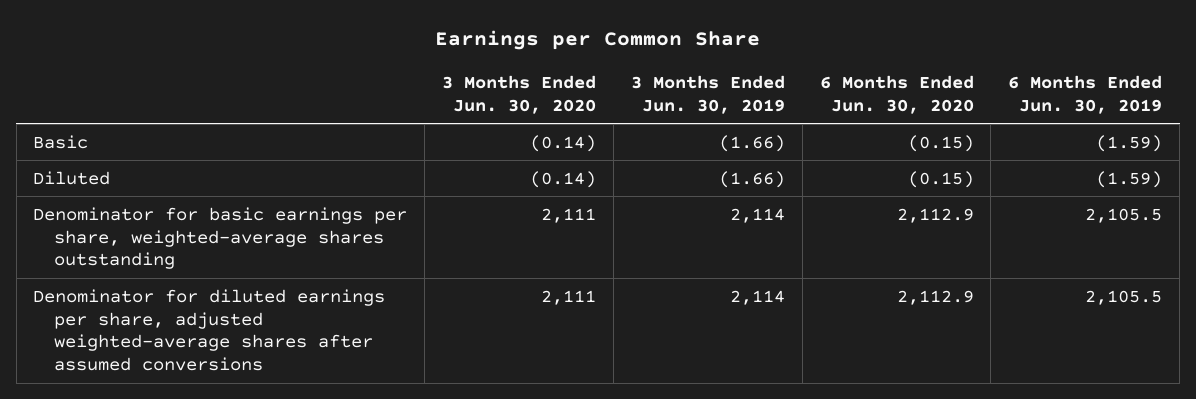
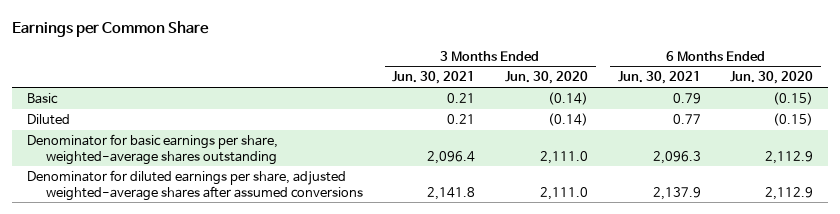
- | 3 Months Ended Jun. 30, 2020 | 3 Months Ended Jun. 30, 2019 | 6 Months Ended Jun. 30, 2020 | 6 Months Ended Jun. 30, 2019
+ | 3 Months Ended Jun. 30, 2021 | 3 Months Ended Jun. 30, 2020 | 6 Months Ended Jun. 30, 2021 | 6 Months Ended Jun. 30, 2020
- Denominator for basic earnings per share, weighted-average shares outstanding | 2,111 | 2,114 | 2,112.9 | 2,105.5
- Denominator for diluted earnings per share, adjusted weighted-average shares after assumed conversions | 2,111 | 2,114 | 2,112.9 | 2,105.5
+ Denominator for basic earnings per share, weighted-average shares outstanding | 2,096.4 | 2,111.0 | 2,096.3 | 2,112.9
+ Denominator for diluted earnings per share, adjusted weighted-average shares after assumed conversions | 2,141.8 | 2,111.0 | 2,137.9 | 2,112.9

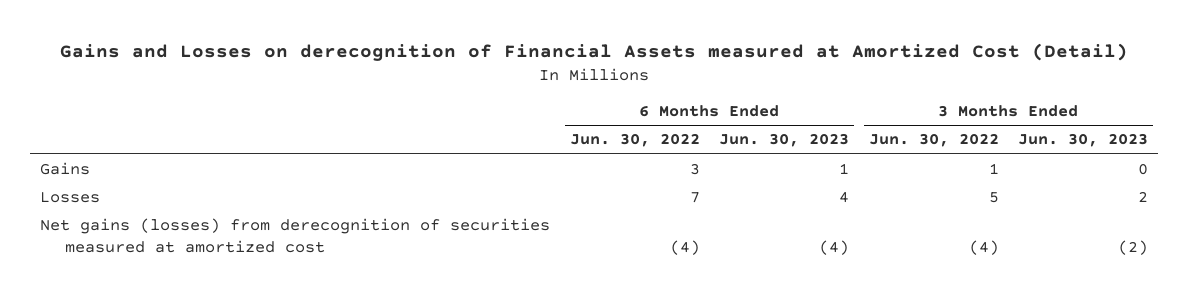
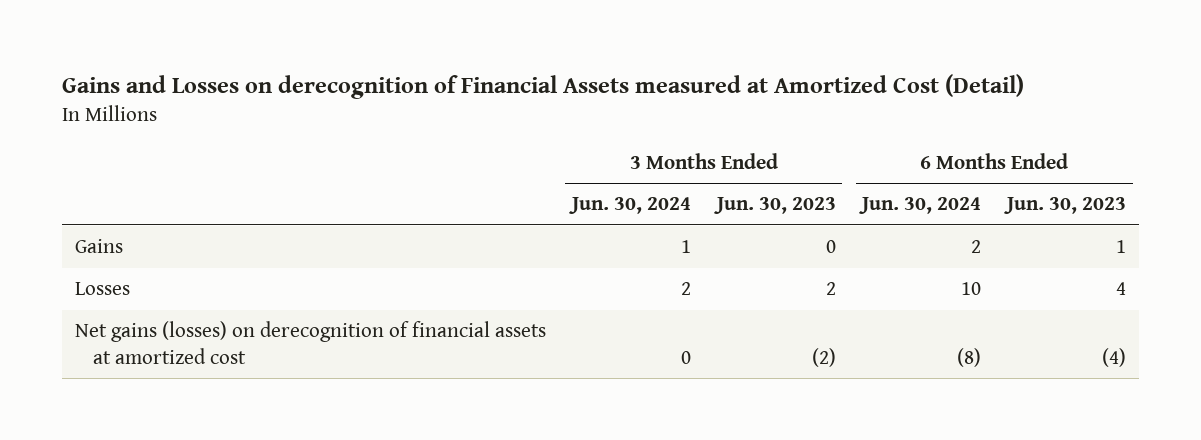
- | 6 Months Ended Jun. 30, 2022 | 6 Months Ended Jun. 30, 2023 | 3 Months Ended Jun. 30, 2022 | 3 Months Ended Jun. 30, 2023
+ | 3 Months Ended Jun. 30, 2024 | 3 Months Ended Jun. 30, 2023 | 6 Months Ended Jun. 30, 2024 | 6 Months Ended Jun. 30, 2023
- Net gains (losses) from derecognition of securities measured at amortized cost | (4) | (4) | (4) | (2)
+ Net gains (losses) on derecognition of financial assets at amortized cost | 0 | (2) | (8) | (4)

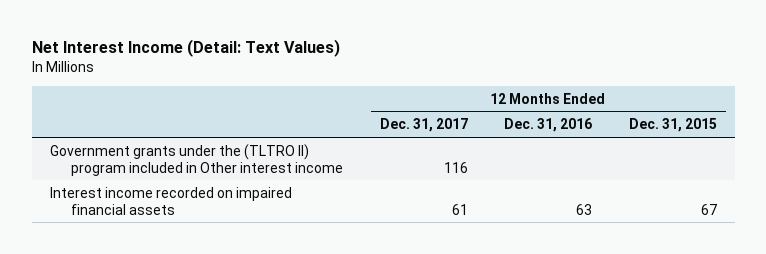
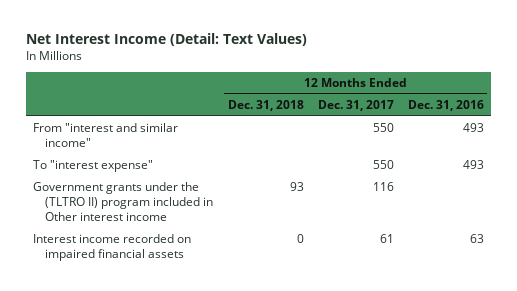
- | 12 Months Ended Dec. 31, 2017 | 12 Months Ended Dec. 31, 2016 | 12 Months Ended Dec. 31, 2015
+ | 12 Months Ended Dec. 31, 2018 | 12 Months Ended Dec. 31, 2017 | 12 Months Ended Dec. 31, 2016
+ From "interest and similar income" | | 550 | 493
+ To "interest expense" | | 550 | 493

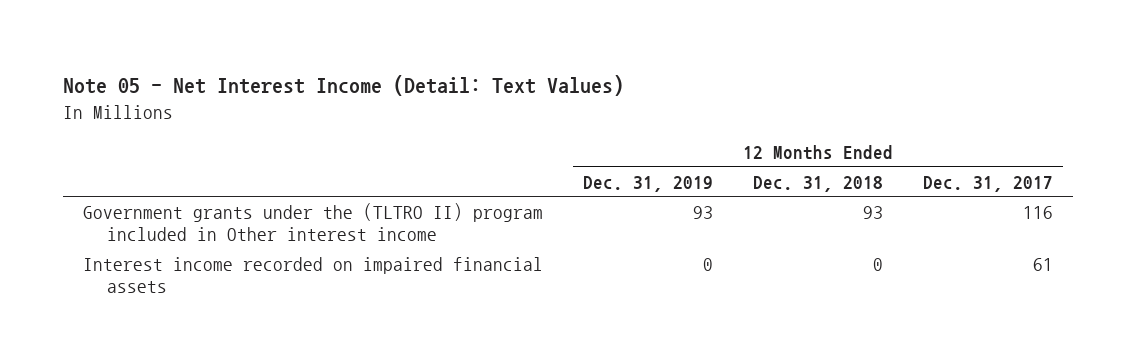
- Net Interest Income (Detail: Text Values)
+ Note 05 - Net Interest Income (Detail: Text Values)
- | 12 Months Ended Dec. 31, 2018 | 12 Months Ended Dec. 31, 2017 | 12 Months Ended Dec. 31, 2016
+ | 12 Months Ended Dec. 31, 2019 | 12 Months Ended Dec. 31, 2018 | 12 Months Ended Dec. 31, 2017
- From "interest and similar income" | | 550 | 493
- To "interest expense" | | 550 | 493

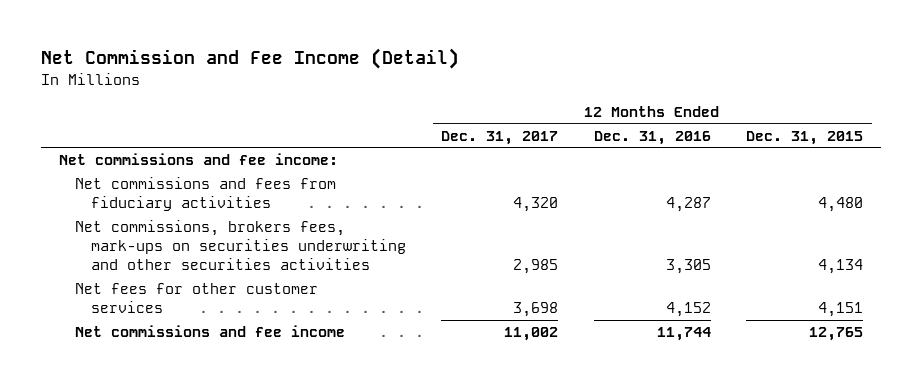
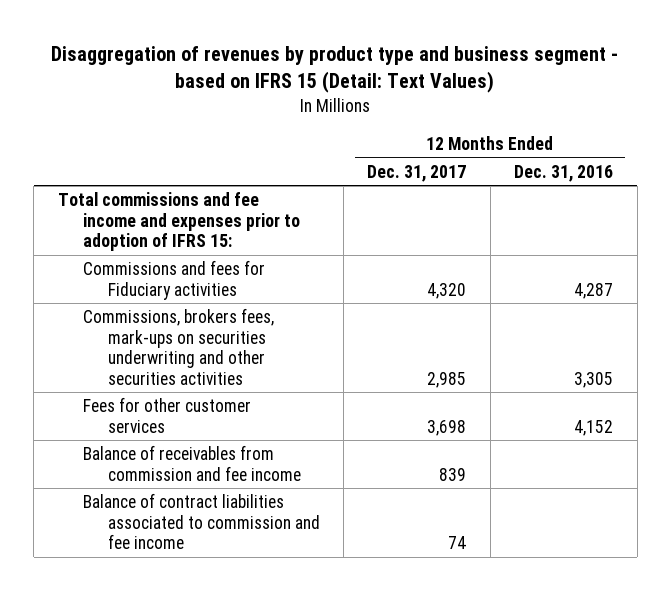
- Net Commission and Fee Income (Detail)
+ Disaggregation of revenues by product type and business segment - based on IFRS 15 (Detail: Text Values)
- | 12 Months Ended Dec. 31, 2017 | 12 Months Ended Dec. 31, 2016 | 12 Months Ended Dec. 31, 2015
+ | 12 Months Ended Dec. 31, 2017 | 12 Months Ended Dec. 31, 2016
- Net commissions and fee income:
- Net commissions and fees from fiduciary activities | 4,320 | 4,287 | 4,480
- Net commissions, brokers fees, mark-ups on securities underwriting and other securities activities | 2,985 | 3,305 | 4,134
- Net fees for other customer services | 3,698 | 4,152 | 4,151
- Net commissions and fee income | 11,002 | 11,744 | 12,765
+ Total commissions and fee income and expenses prior to adoption of IFRS 15:
+ Commissions and fees for Fiduciary activities | 4,320 | 4,287
+ Commissions, brokers fees, mark-ups on securities underwriting and other securities activities | 2,985 | 3,305
+ Fees for other customer services | 3,698 | 4,152
+ Balance of receivables from commission and fee income | 839 |
+ Balance of contract liabilities associated to commission and fee income | 74 |

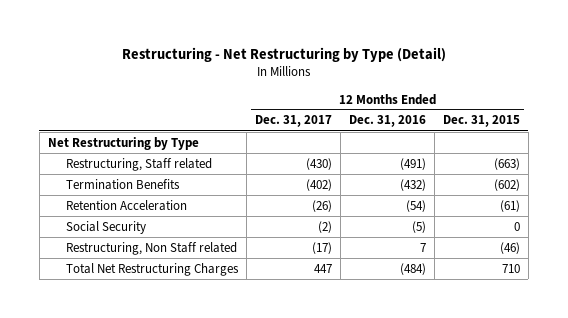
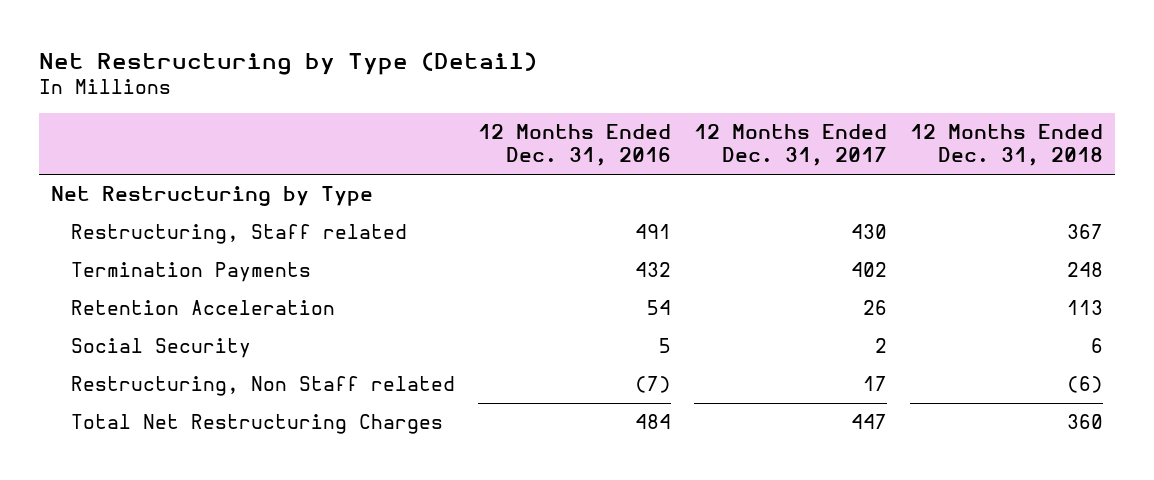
- Restructuring - Net Restructuring by Type (Detail)
+ Net Restructuring by Type (Detail)
- | 12 Months Ended Dec. 31, 2017 | 12 Months Ended Dec. 31, 2016 | 12 Months Ended Dec. 31, 2015
+ | 12 Months Ended Dec. 31, 2016 | 12 Months Ended Dec. 31, 2017 | 12 Months Ended Dec. 31, 2018
- Restructuring, Staff related | (430) | (491) | (663)
- Termination Benefits | (402) | (432) | (602)
- Retention Acceleration | (26) | (54) | (61)
- Social Security | (2) | (5) | 0
- Restructuring, Non Staff related | (17) | 7 | (46)
- Total Net Restructuring Charges | 447 | (484) | 710
+ Restructuring, Staff related | 491 | 430 | 367
+ Termination Payments | 432 | 402 | 248
+ Retention Acceleration | 54 | 26 | 113
+ Social Security | 5 | 2 | 6
+ Restructuring, Non Staff related | (7) | 17 | (6)
+ Total Net Restructuring Charges | 484 | 447 | 360

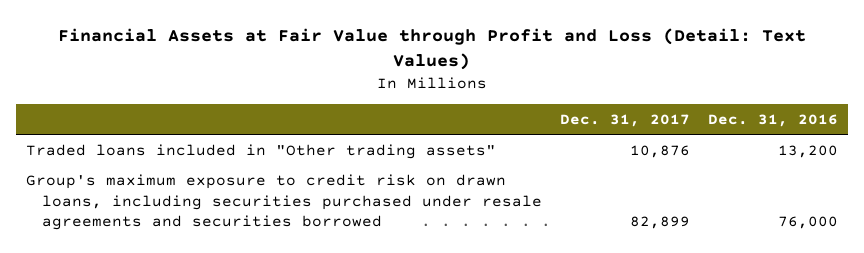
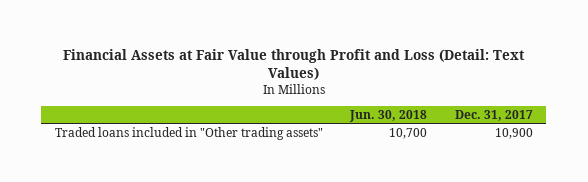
- | Dec. 31, 2017 | Dec. 31, 2016
+ | Jun. 30, 2018 | Dec. 31, 2017
- Traded loans included in "Other trading assets" | 10,876 | 13,200
- Group's maximum exposure to credit risk on drawn loans, including securities purchased under resale agreements and securities borrowed | 82,899 | 76,000
+ Traded loans included in "Other trading assets" | 10,700 | 10,900

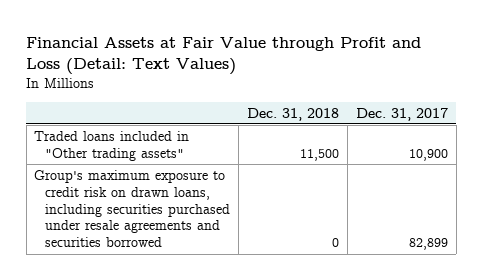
- | Jun. 30, 2018 | Dec. 31, 2017
+ | Dec. 31, 2018 | Dec. 31, 2017
+ Group's maximum exposure to credit risk on drawn loans, including securities purchased under resale agreements and securities borrowed | 0 | 82,899

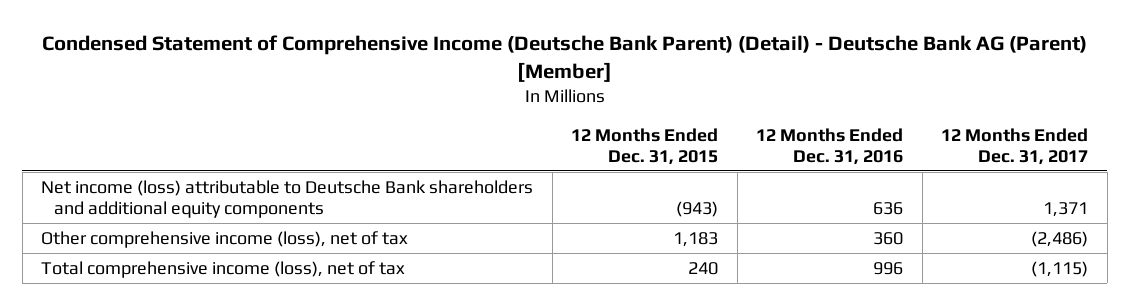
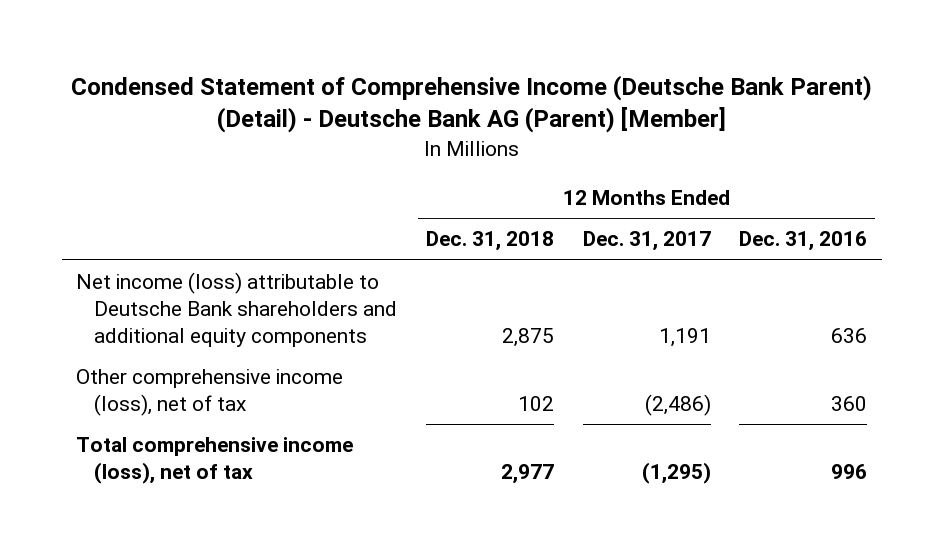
- | 12 Months Ended Dec. 31, 2015 | 12 Months Ended Dec. 31, 2016 | 12 Months Ended Dec. 31, 2017
+ | 12 Months Ended Dec. 31, 2018 | 12 Months Ended Dec. 31, 2017 | 12 Months Ended Dec. 31, 2016
- Net income (loss) attributable to Deutsche Bank shareholders and additional equity components | (943) | 636 | 1,371
+ Net income (loss) attributable to Deutsche Bank shareholders and additional equity components | 2,875 | 1,191 | 636
- Total comprehensive income (loss), net of tax | 240 | 996 | (1,115)
+ Total comprehensive income (loss), net of tax | 2,977 | (1,295) | 996

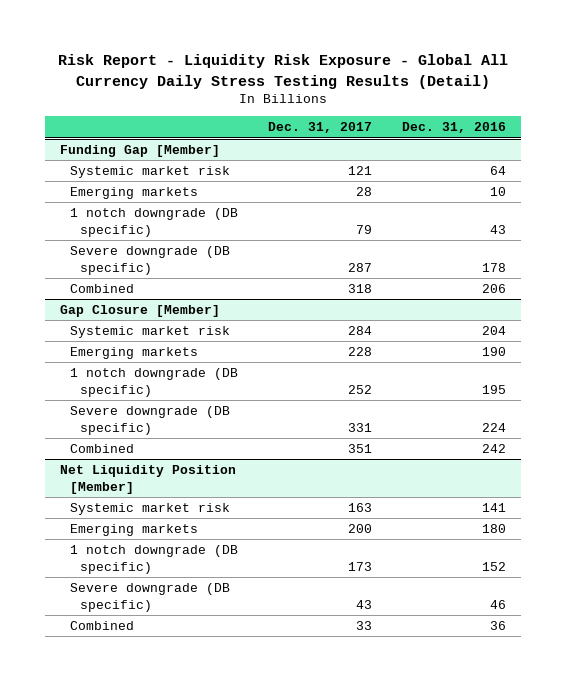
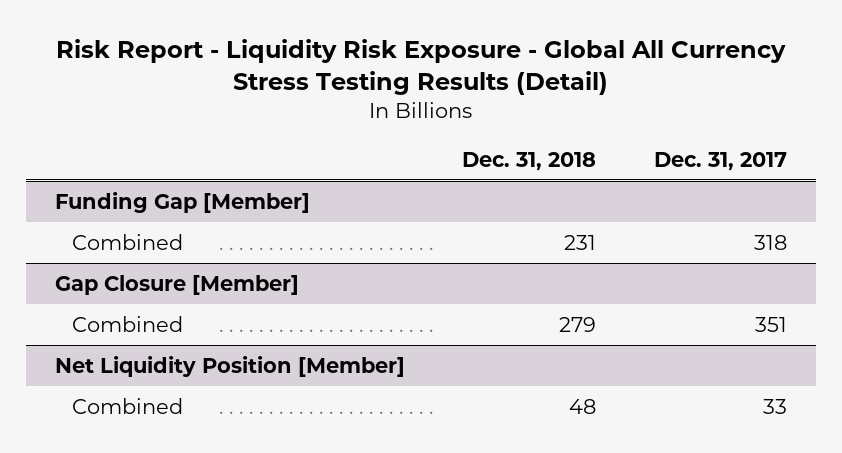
- Risk Report - Liquidity Risk Exposure - Global All Currency Daily Stress Testing Results (Detail)
+ Risk Report - Liquidity Risk Exposure - Global All Currency Stress Testing Results (Detail)
- | Dec. 31, 2017 | Dec. 31, 2016
+ | Dec. 31, 2018 | Dec. 31, 2017
@ Funding Gap [Member]
- Systemic market risk | 121 | 64
- Emerging markets | 28 | 10
- 1 notch downgrade (DB specific) | 79 | 43
- Severe downgrade (DB specific) | 287 | 178
@ Gap Closure [Member]
- Systemic market risk | 284 | 204
- Emerging markets | 228 | 190
- 1 notch downgrade (DB specific) | 252 | 195
- Severe downgrade (DB specific) | 331 | 224
@ Net Liquidity Position [Member]
- Systemic market risk | 163 | 141
- Emerging markets | 200 | 180
- 1 notch downgrade (DB specific) | 173 | 152
- Severe downgrade (DB specific) | 43 | 46

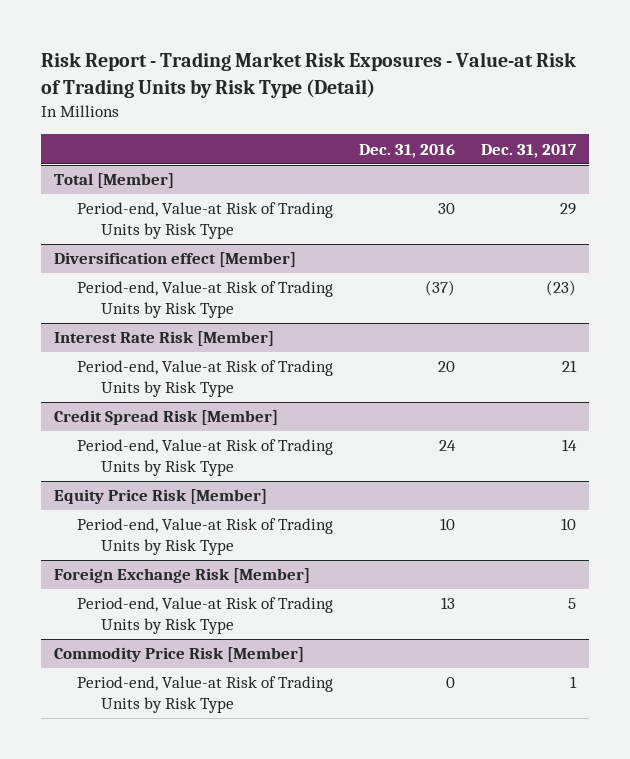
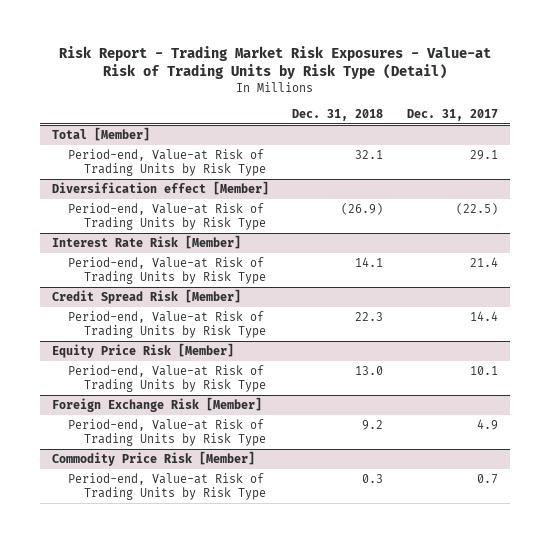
- | Dec. 31, 2016 | Dec. 31, 2017
+ | Dec. 31, 2018 | Dec. 31, 2017
@ Total [Member]
- Period-end, Value-at Risk of Trading Units by Risk Type | 30 | 29
+ Period-end, Value-at Risk of Trading Units by Risk Type | 32.1 | 29.1
@ Diversification effect [Member]
- Period-end, Value-at Risk of Trading Units by Risk Type | (37) | (23)
+ Period-end, Value-at Risk of Trading Units by Risk Type | (26.9) | (22.5)
@ Interest Rate Risk [Member]
- Period-end, Value-at Risk of Trading Units by Risk Type | 20 | 21
+ Period-end, Value-at Risk of Trading Units by Risk Type | 14.1 | 21.4
@ Credit Spread Risk [Member]
- Period-end, Value-at Risk of Trading Units by Risk Type | 24 | 14
+ Period-end, Value-at Risk of Trading Units by Risk Type | 22.3 | 14.4
@ Equity Price Risk [Member]
- Period-end, Value-at Risk of Trading Units by Risk Type | 10 | 10
+ Period-end, Value-at Risk of Trading Units by Risk Type | 13.0 | 10.1
@ Foreign Exchange Risk [Member]
- Period-end, Value-at Risk of Trading Units by Risk Type | 13 | 5
+ Period-end, Value-at Risk of Trading Units by Risk Type | 9.2 | 4.9
@ Commodity Price Risk [Member]
- Period-end, Value-at Risk of Trading Units by Risk Type | 0 | 1
+ Period-end, Value-at Risk of Trading Units by Risk Type | 0.3 | 0.7

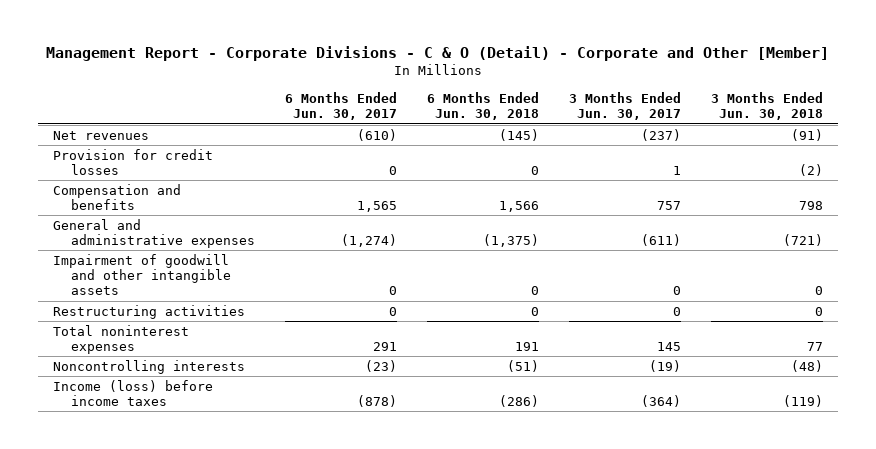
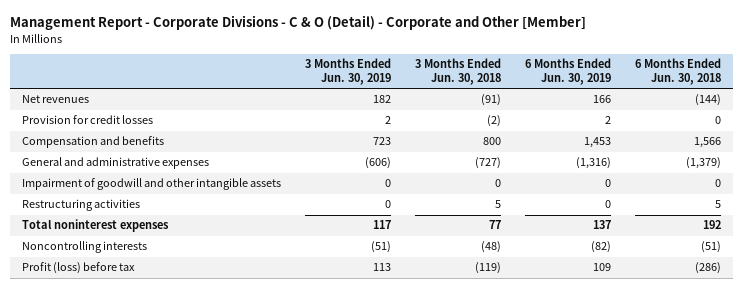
- | 6 Months Ended Jun. 30, 2017 | 6 Months Ended Jun. 30, 2018 | 3 Months Ended Jun. 30, 2017 | 3 Months Ended Jun. 30, 2018
+ | 3 Months Ended Jun. 30, 2019 | 3 Months Ended Jun. 30, 2018 | 6 Months Ended Jun. 30, 2019 | 6 Months Ended Jun. 30, 2018
- Net revenues | (610) | (145) | (237) | (91)
+ Net revenues | 182 | (91) | 166 | (144)
- Compensation and benefits | 1,565 | 1,566 | 757 | 798
- General and administrative expenses | (1,274) | (1,375) | (611) | (721)
+ Compensation and benefits | 723 | 800 | 1,453 | 1,566
+ General and administrative expenses | (606) | (727) | (1,316) | (1,379)
- Restructuring activities | 0 | 0 | 0 | 0
- Total noninterest expenses | 291 | 191 | 145 | 77
+ Restructuring activities | 0 | 5 | 0 | 5
+ Total noninterest expenses | 117 | 77 | 137 | 192
- Income (loss) before income taxes | (878) | (286) | (364) | (119)
+ Profit (loss) before tax | 113 | (119) | 109 | (286)

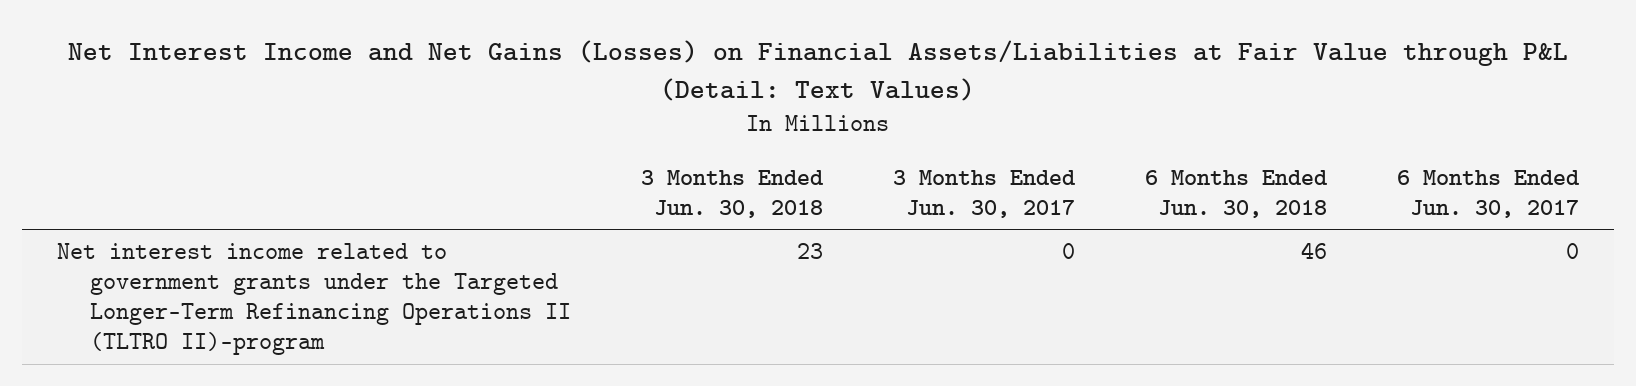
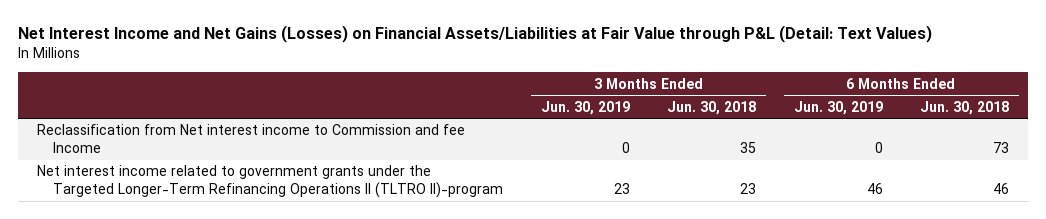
- | 3 Months Ended Jun. 30, 2018 | 3 Months Ended Jun. 30, 2017 | 6 Months Ended Jun. 30, 2018 | 6 Months Ended Jun. 30, 2017
+ | 3 Months Ended Jun. 30, 2019 | 3 Months Ended Jun. 30, 2018 | 6 Months Ended Jun. 30, 2019 | 6 Months Ended Jun. 30, 2018
+ Reclassification from Net interest income to Commission and fee Income | 0 | 35 | 0 | 73

